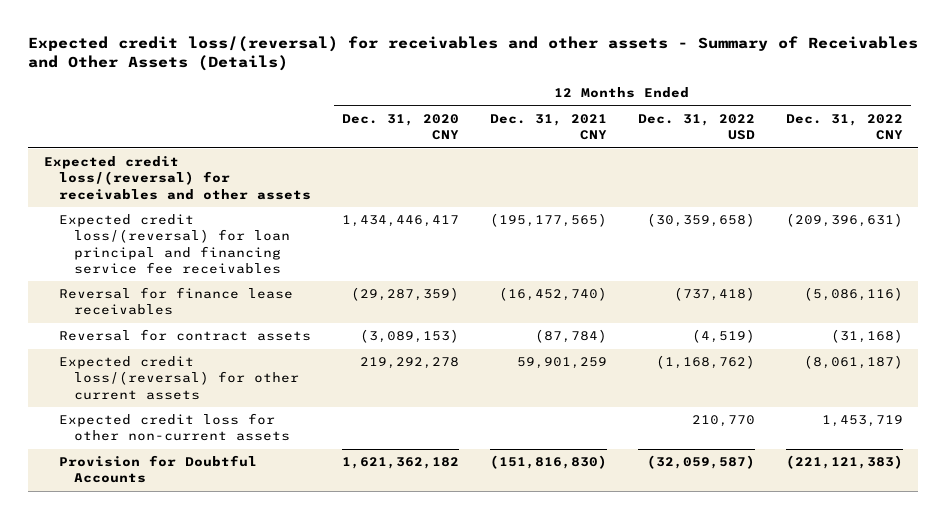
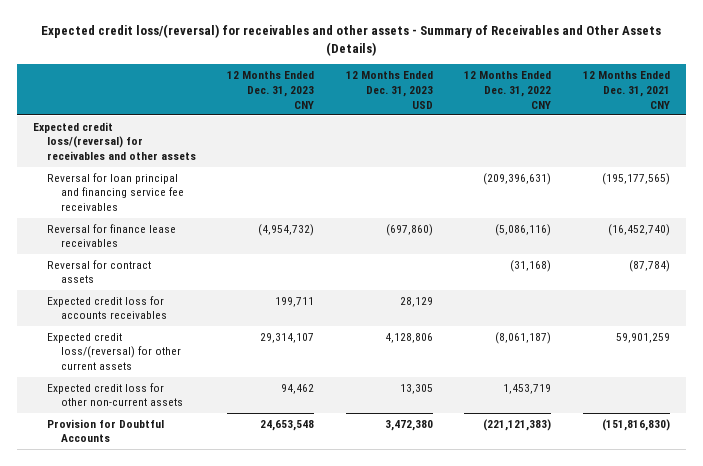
- | 12 Months Ended Dec. 31, 2020 CNY | 12 Months Ended Dec. 31, 2021 CNY | 12 Months Ended Dec. 31, 2022 USD | 12 Months Ended Dec. 31, 2022 CNY
+ | 12 Months Ended Dec. 31, 2023 CNY | 12 Months Ended Dec. 31, 2023 USD | 12 Months Ended Dec. 31, 2022 CNY | 12 Months Ended Dec. 31, 2021 CNY
- Expected credit loss/(reversal) for loan principal and financing service fee receivables | 1,434,446,417 | (195,177,565) | (30,359,658) | (209,396,631)
+ Reversal for loan principal and financing service fee receivables | | | (209,396,631) | (195,177,565)
+ Expected credit loss for accounts receivables | 199,711 | 28,129 | |

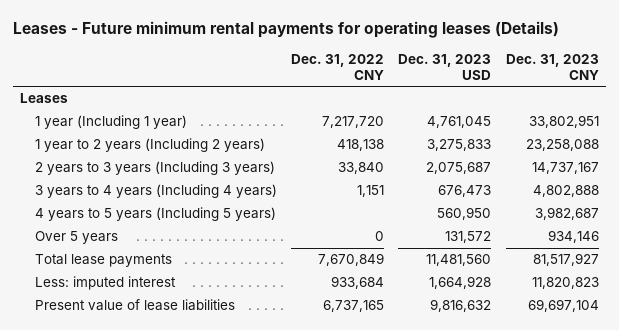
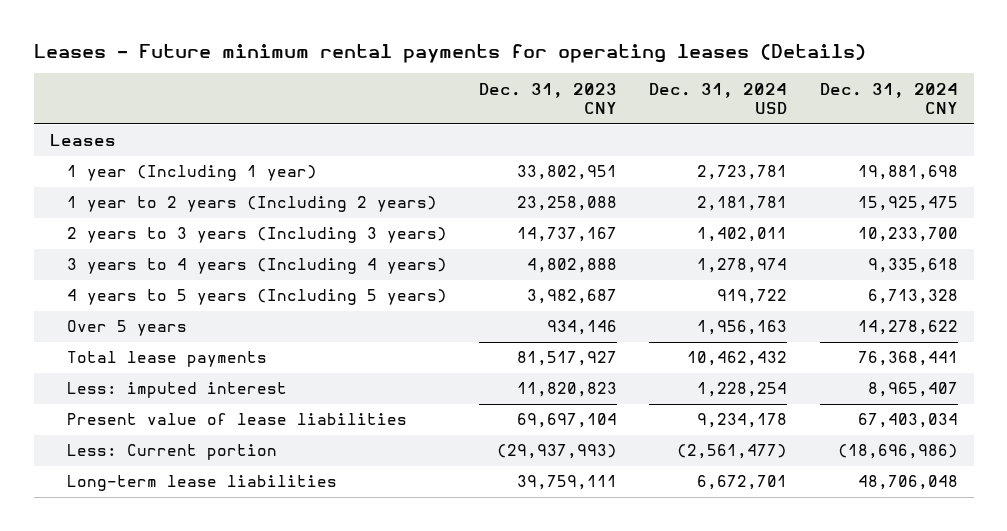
- | Dec. 31, 2022 CNY | Dec. 31, 2023 USD | Dec. 31, 2023 CNY
+ | Dec. 31, 2023 CNY | Dec. 31, 2024 USD | Dec. 31, 2024 CNY
+ Less: Current portion | (29,937,993) | (2,561,477) | (18,696,986)
+ Long-term lease liabilities | 39,759,111 | 6,672,701 | 48,706,048

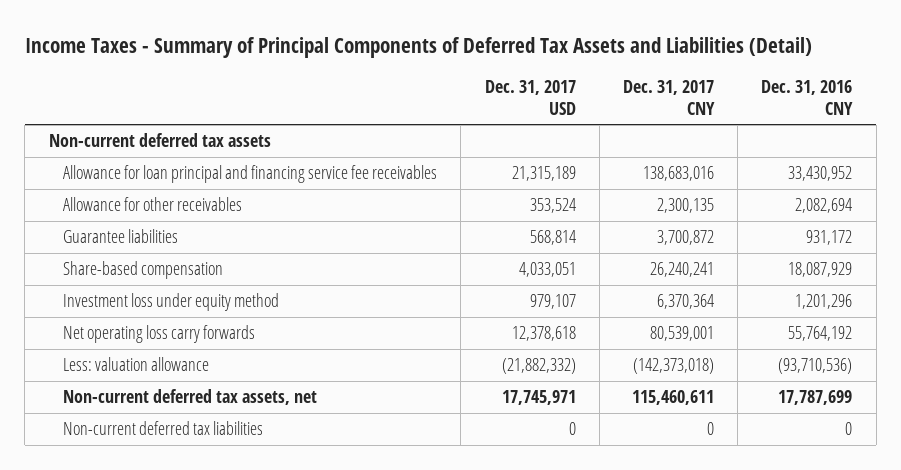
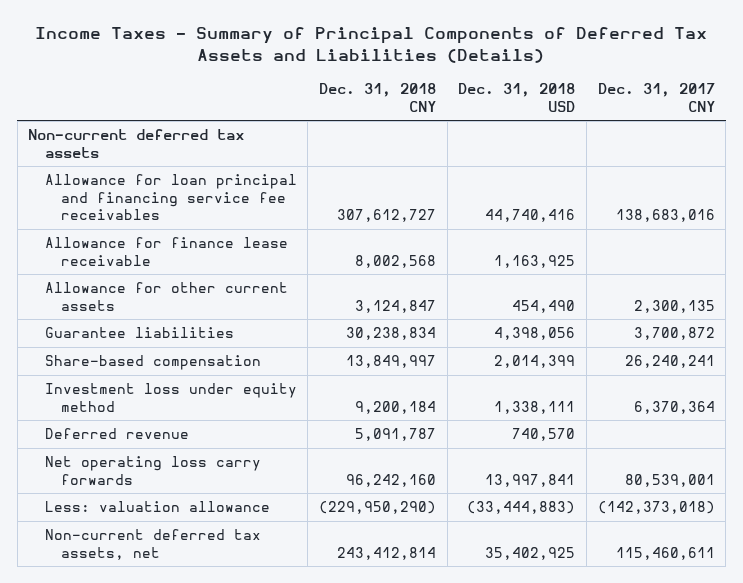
- Income Taxes - Summary of Principal Components of Deferred Tax Assets and Liabilities (Detail)
+ Income Taxes - Summary of Principal Components of Deferred Tax Assets and Liabilities (Details)
- | Dec. 31, 2017 USD | Dec. 31, 2017 CNY | Dec. 31, 2016 CNY
+ | Dec. 31, 2018 CNY | Dec. 31, 2018 USD | Dec. 31, 2017 CNY
- Allowance for other receivables | 353,524 | 2,300,135 | 2,082,694
+ Allowance for finance lease receivable | 8,002,568 | 1,163,925 |
+ Allowance for other current assets | 3,124,847 | 454,490 | 2,300,135
+ Deferred revenue | 5,091,787 | 740,570 |
- Non-current deferred tax liabilities | 0 | 0 | 0

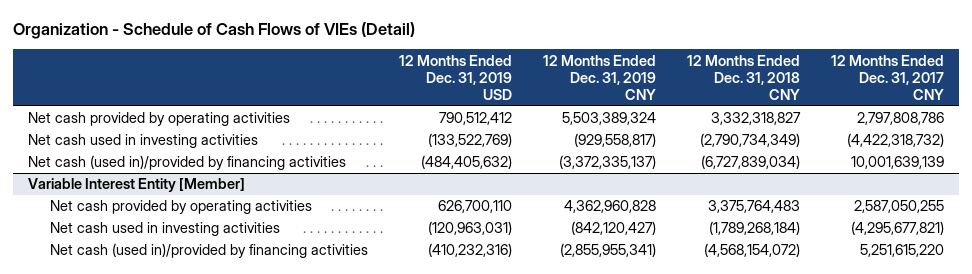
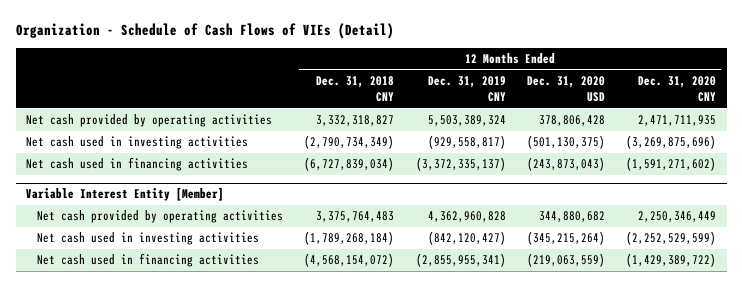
- | 12 Months Ended Dec. 31, 2019 USD | 12 Months Ended Dec. 31, 2019 CNY | 12 Months Ended Dec. 31, 2018 CNY | 12 Months Ended Dec. 31, 2017 CNY
+ | 12 Months Ended Dec. 31, 2018 CNY | 12 Months Ended Dec. 31, 2019 CNY | 12 Months Ended Dec. 31, 2020 USD | 12 Months Ended Dec. 31, 2020 CNY
- Net cash (used in)/provided by financing activities | (484,405,632) | (3,372,335,137) | (6,727,839,034) | 10,001,639,139
+ Net cash used in financing activities | (6,727,839,034) | (3,372,335,137) | (243,873,043) | (1,591,271,602)
@ Variable Interest Entity [Member]
- Net cash (used in)/provided by financing activities | (410,232,316) | (2,855,955,341) | (4,568,154,072) | 5,251,615,220
+ Net cash used in financing activities | (4,568,154,072) | (2,855,955,341) | (219,063,559) | (1,429,389,722)

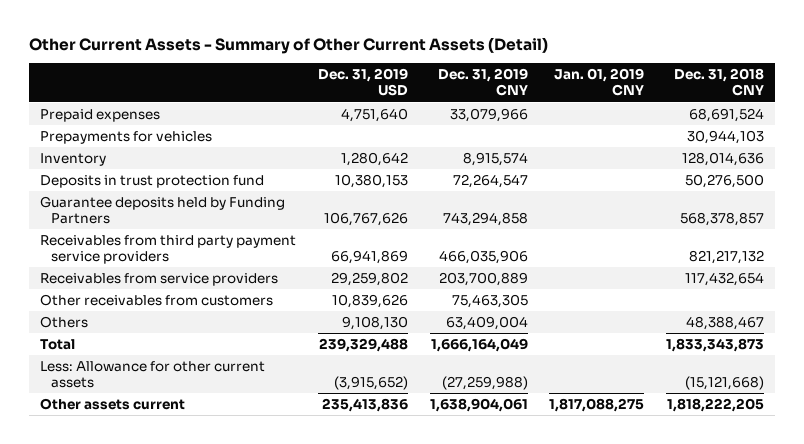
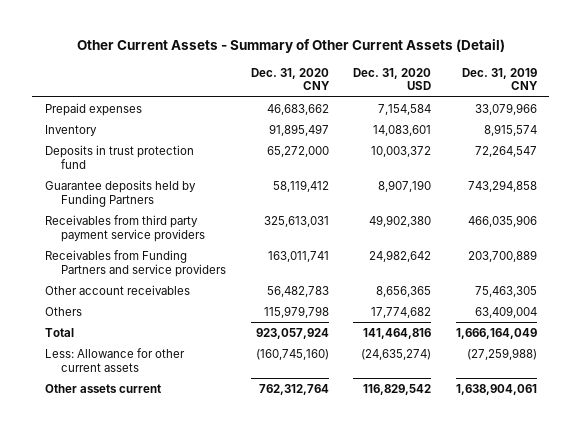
- | Dec. 31, 2019 USD | Dec. 31, 2019 CNY | Jan. 01, 2019 CNY | Dec. 31, 2018 CNY
+ | Dec. 31, 2020 CNY | Dec. 31, 2020 USD | Dec. 31, 2019 CNY
- Prepayments for vehicles | | | | 30,944,103
- Receivables from service providers | 29,259,802 | 203,700,889 | | 117,432,654
- Other receivables from customers | 10,839,626 | 75,463,305 | |
+ Receivables from Funding Partners and service providers | 163,011,741 | 24,982,642 | 203,700,889
+ Other account receivables | 56,482,783 | 8,656,365 | 75,463,305

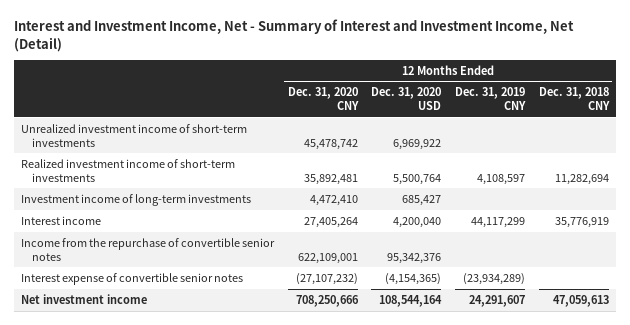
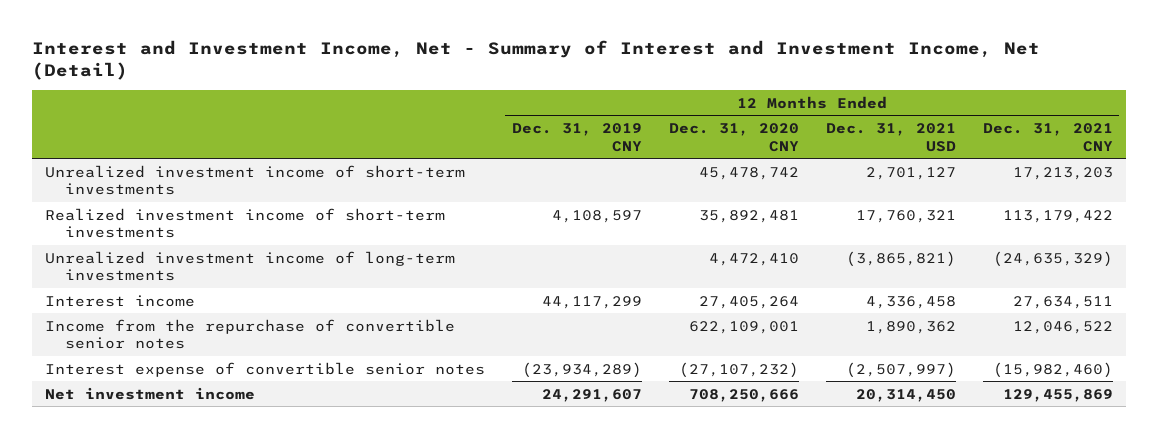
- | 12 Months Ended Dec. 31, 2020 CNY | 12 Months Ended Dec. 31, 2020 USD | 12 Months Ended Dec. 31, 2019 CNY | 12 Months Ended Dec. 31, 2018 CNY
+ | 12 Months Ended Dec. 31, 2019 CNY | 12 Months Ended Dec. 31, 2020 CNY | 12 Months Ended Dec. 31, 2021 USD | 12 Months Ended Dec. 31, 2021 CNY
- Investment income of long-term investments | 4,472,410 | 685,427 | |
+ Unrealized investment income of long-term investments | | 4,472,410 | (3,865,821) | (24,635,329)

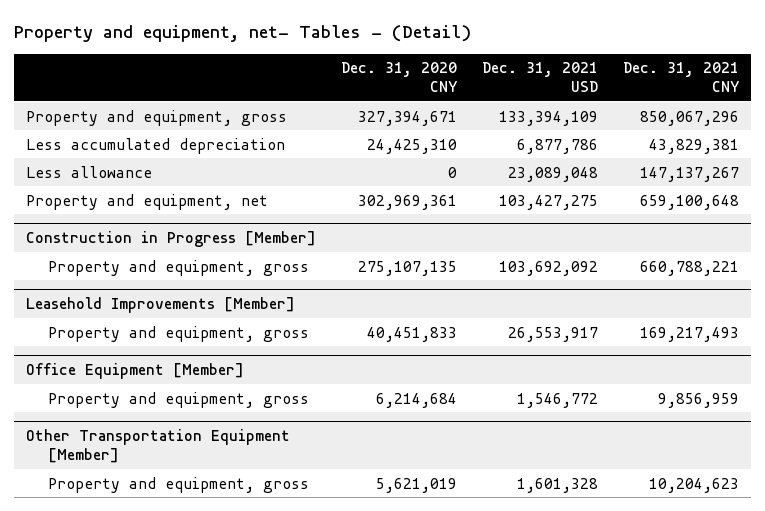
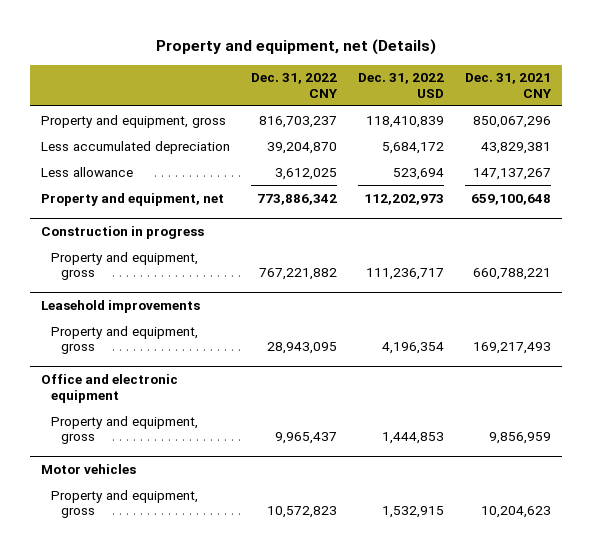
- Property and equipment, net- Tables - (Detail)
+ Property and equipment, net (Details)
- | Dec. 31, 2020 CNY | Dec. 31, 2021 USD | Dec. 31, 2021 CNY
+ | Dec. 31, 2022 CNY | Dec. 31, 2022 USD | Dec. 31, 2021 CNY
- Construction in Progress [Member]
+ Construction in progress
- Leasehold Improvements [Member]
+ Leasehold improvements
- Office Equipment [Member]
+ Office and electronic equipment
- Other Transportation Equipment [Member]
+ Motor vehicles

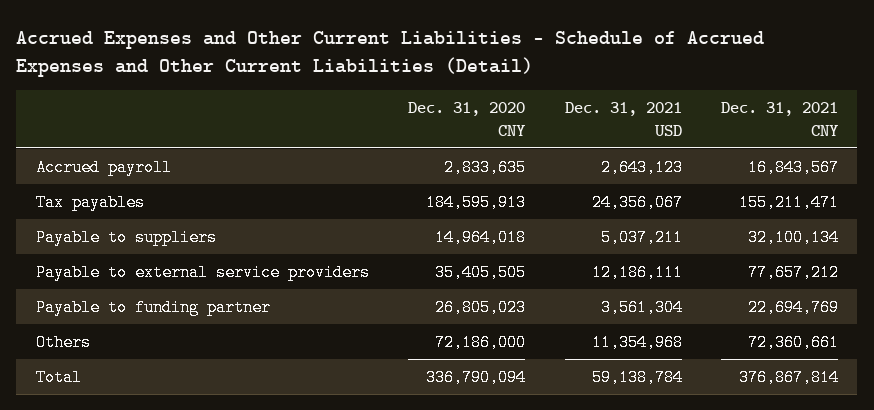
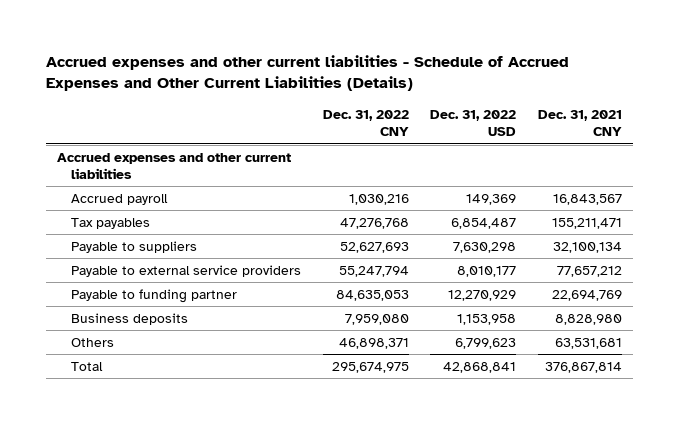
- Accrued Expenses and Other Current Liabilities - Schedule of Accrued Expenses and Other Current Liabilities (Detail)
+ Accrued expenses and other current liabilities - Schedule of Accrued Expenses and Other Current Liabilities (Details)
- | Dec. 31, 2020 CNY | Dec. 31, 2021 USD | Dec. 31, 2021 CNY
+ | Dec. 31, 2022 CNY | Dec. 31, 2022 USD | Dec. 31, 2021 CNY
+ Accrued expenses and other current liabilities
- Others | 72,186,000 | 11,354,968 | 72,360,661
+ Business deposits | 7,959,080 | 1,153,958 | 8,828,980
+ Others | 46,898,371 | 6,799,623 | 63,531,681

